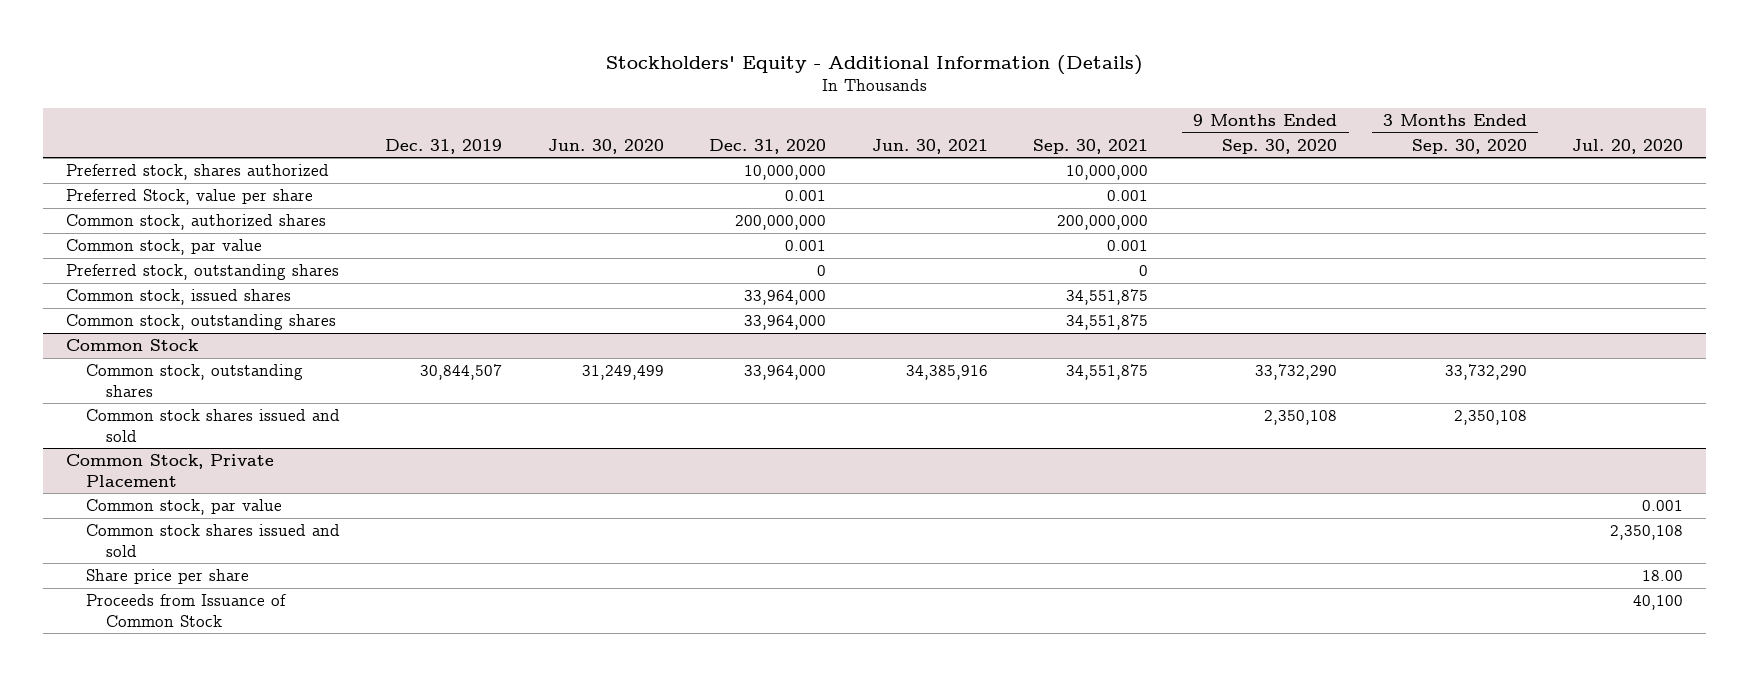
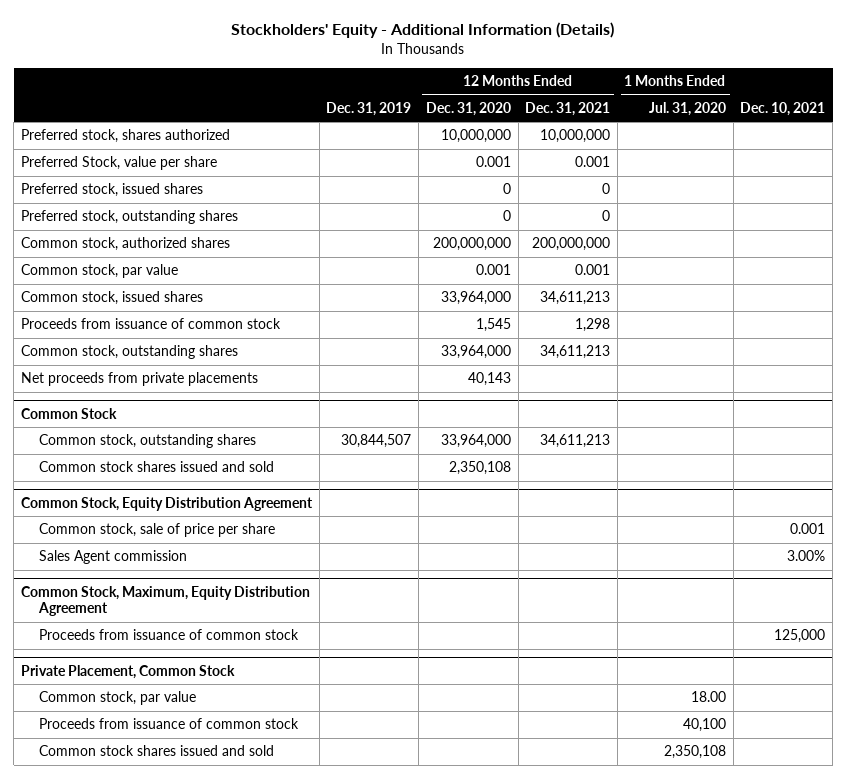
- | Dec. 31, 2019 | Jun. 30, 2020 | Dec. 31, 2020 | Jun. 30, 2021 | Sep. 30, 2021 | 9 Months Ended Sep. 30, 2020 | 3 Months Ended Sep. 30, 2020 | Jul. 20, 2020
+ | Dec. 31, 2019 | 12 Months Ended Dec. 31, 2020 | 12 Months Ended Dec. 31, 2021 | 1 Months Ended Jul. 31, 2020 | Dec. 10, 2021
+ Preferred stock, issued shares | | 0 | 0 | |
moved up: Preferred stock, outstanding shares | | 0 | 0 | |
+ Proceeds from issuance of common stock | | 1,545 | 1,298 | |
+ Net proceeds from private placements | | 40,143 | | |
- Common Stock, Private Placement
+ Common Stock, Equity Distribution Agreement
+ Common stock, sale of price per share | | | | | 0.001
+ Sales Agent commission | | | | | 3.00%
+ Common Stock, Maximum, Equity Distribution Agreement
+ Proceeds from issuance of common stock | | | | | 125,000
+ Private Placement, Common Stock
+ Proceeds from issuance of common stock | | | | 40,100 |
- Share price per share | | | | | | | | 18.00
- Proceeds from Issuance of Common Stock | | | | | | | | 40,100

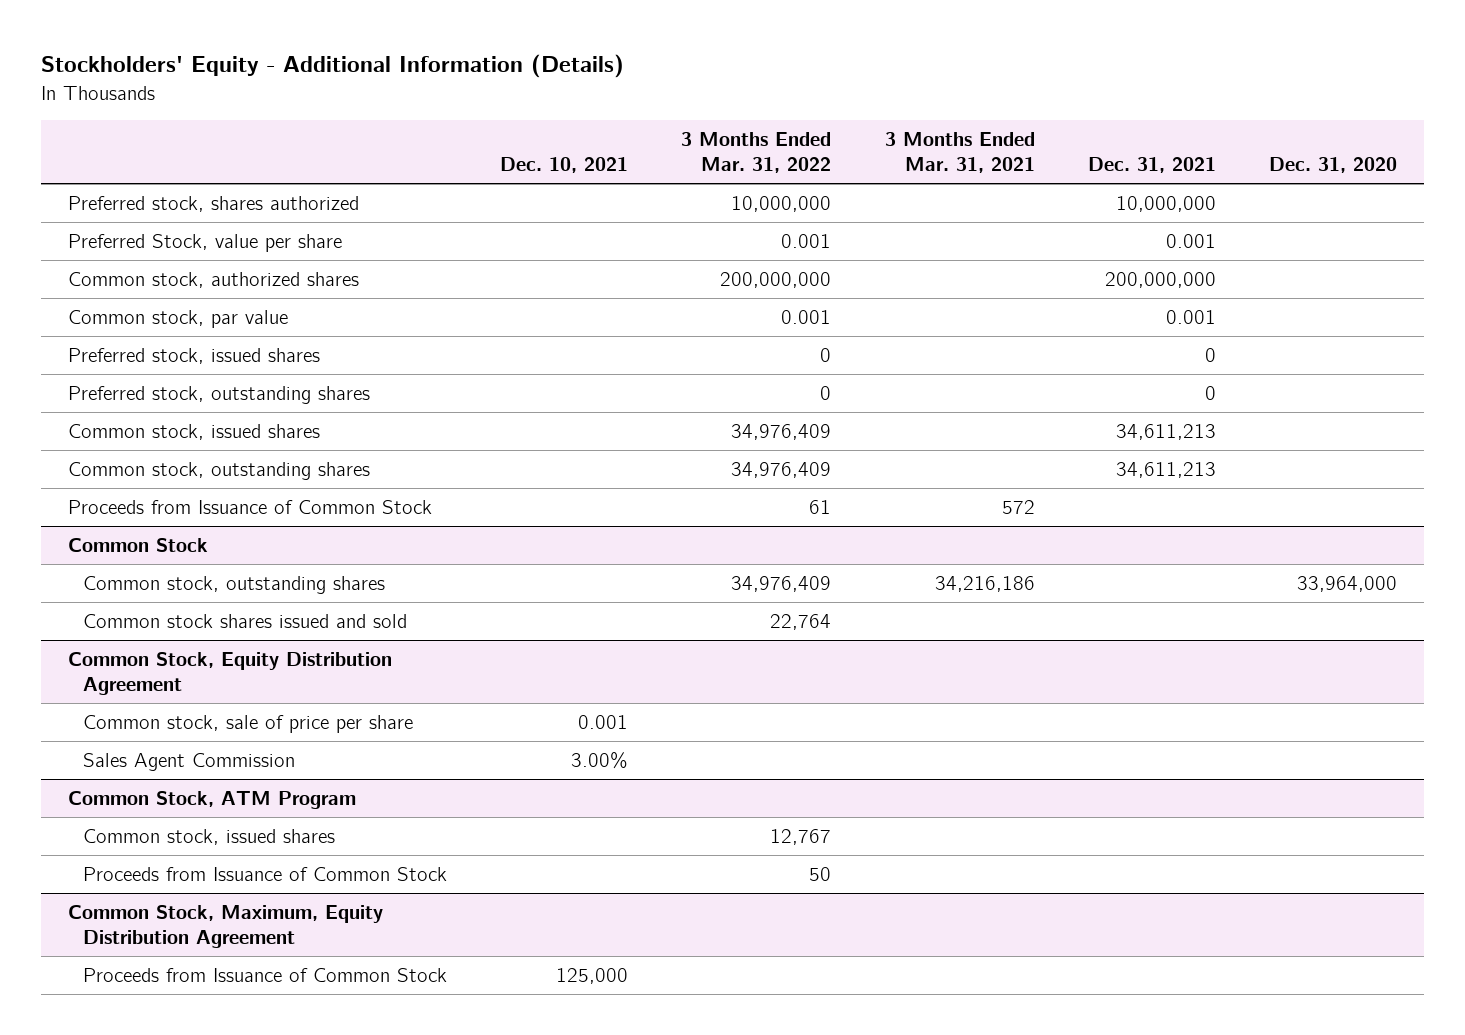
- | Dec. 31, 2019 | 12 Months Ended Dec. 31, 2020 | 12 Months Ended Dec. 31, 2021 | 1 Months Ended Jul. 31, 2020 | Dec. 10, 2021
+ | Dec. 10, 2021 | 3 Months Ended Mar. 31, 2022 | 3 Months Ended Mar. 31, 2021 | Dec. 31, 2021 | Dec. 31, 2020
moved down: Preferred stock, issued shares | | 0 | | 0 |
moved down: Preferred stock, outstanding shares | | 0 | | 0 |
- Proceeds from issuance of common stock | | 1,545 | 1,298 | |
- Net proceeds from private placements | | 40,143 | | |
+ Proceeds from Issuance of Common Stock | | 61 | 572 | |
@ Common Stock, Equity Distribution Agreement
- Sales Agent commission | | | | | 3.00%
+ Sales Agent Commission | 3.00% | | | |
+ Common Stock, ATM Program
+ Common stock, issued shares | | 12,767 | | |
+ Proceeds from Issuance of Common Stock | | 50 | | |
@ Common Stock, Maximum, Equity Distribution Agreement
- Proceeds from issuance of common stock | | | | | 125,000
- Private Placement, Common Stock
- Common stock, par value | | | | 18.00 |
- Proceeds from issuance of common stock | | | | 40,100 |
- Common stock shares issued and sold | | | | 2,350,108 |
@ Common Stock, Maximum, Equity Distribution Agreement
+ Proceeds from Issuance of Common Stock | 125,000 | | | |

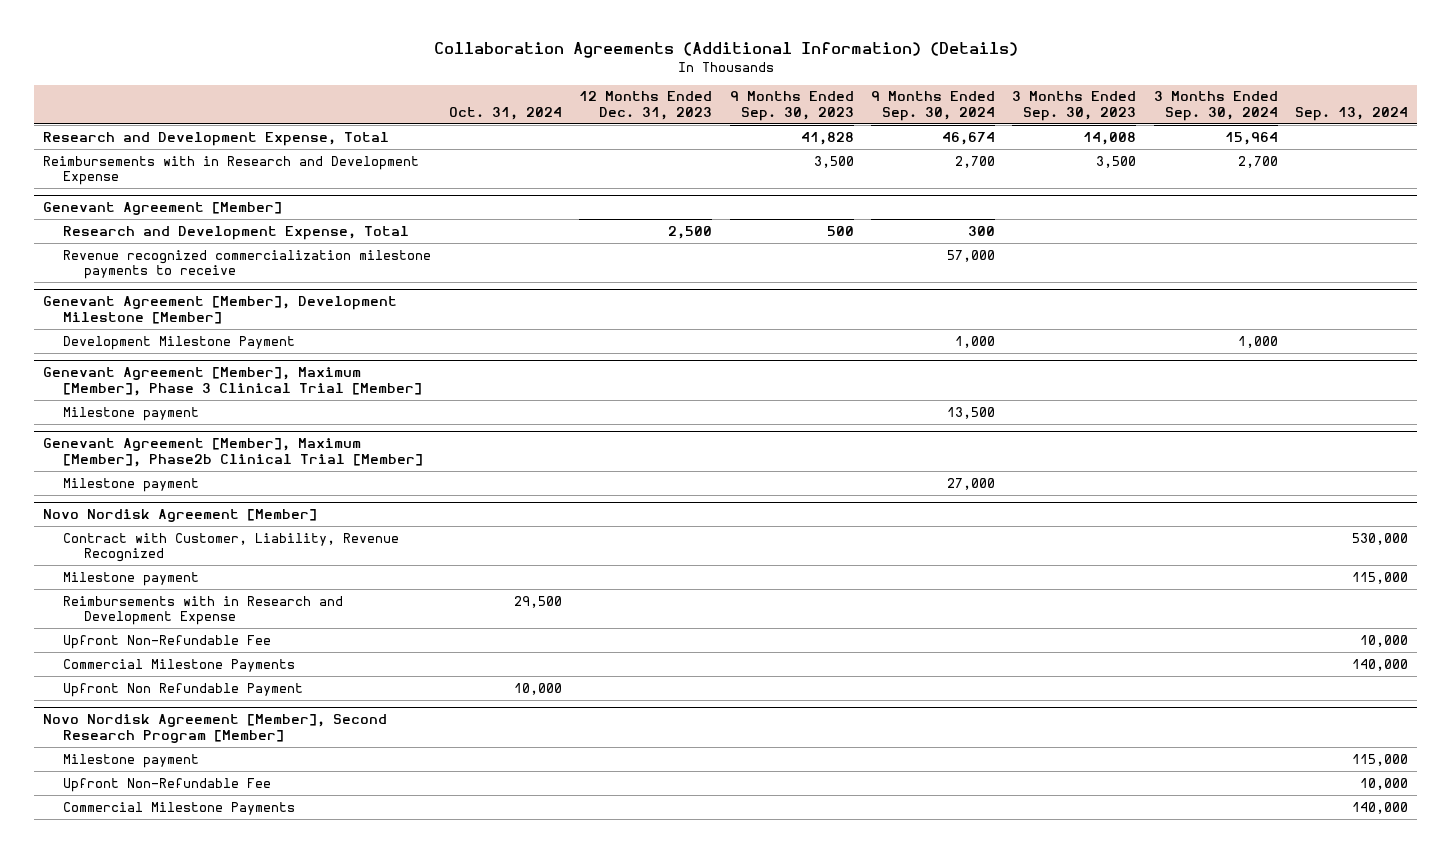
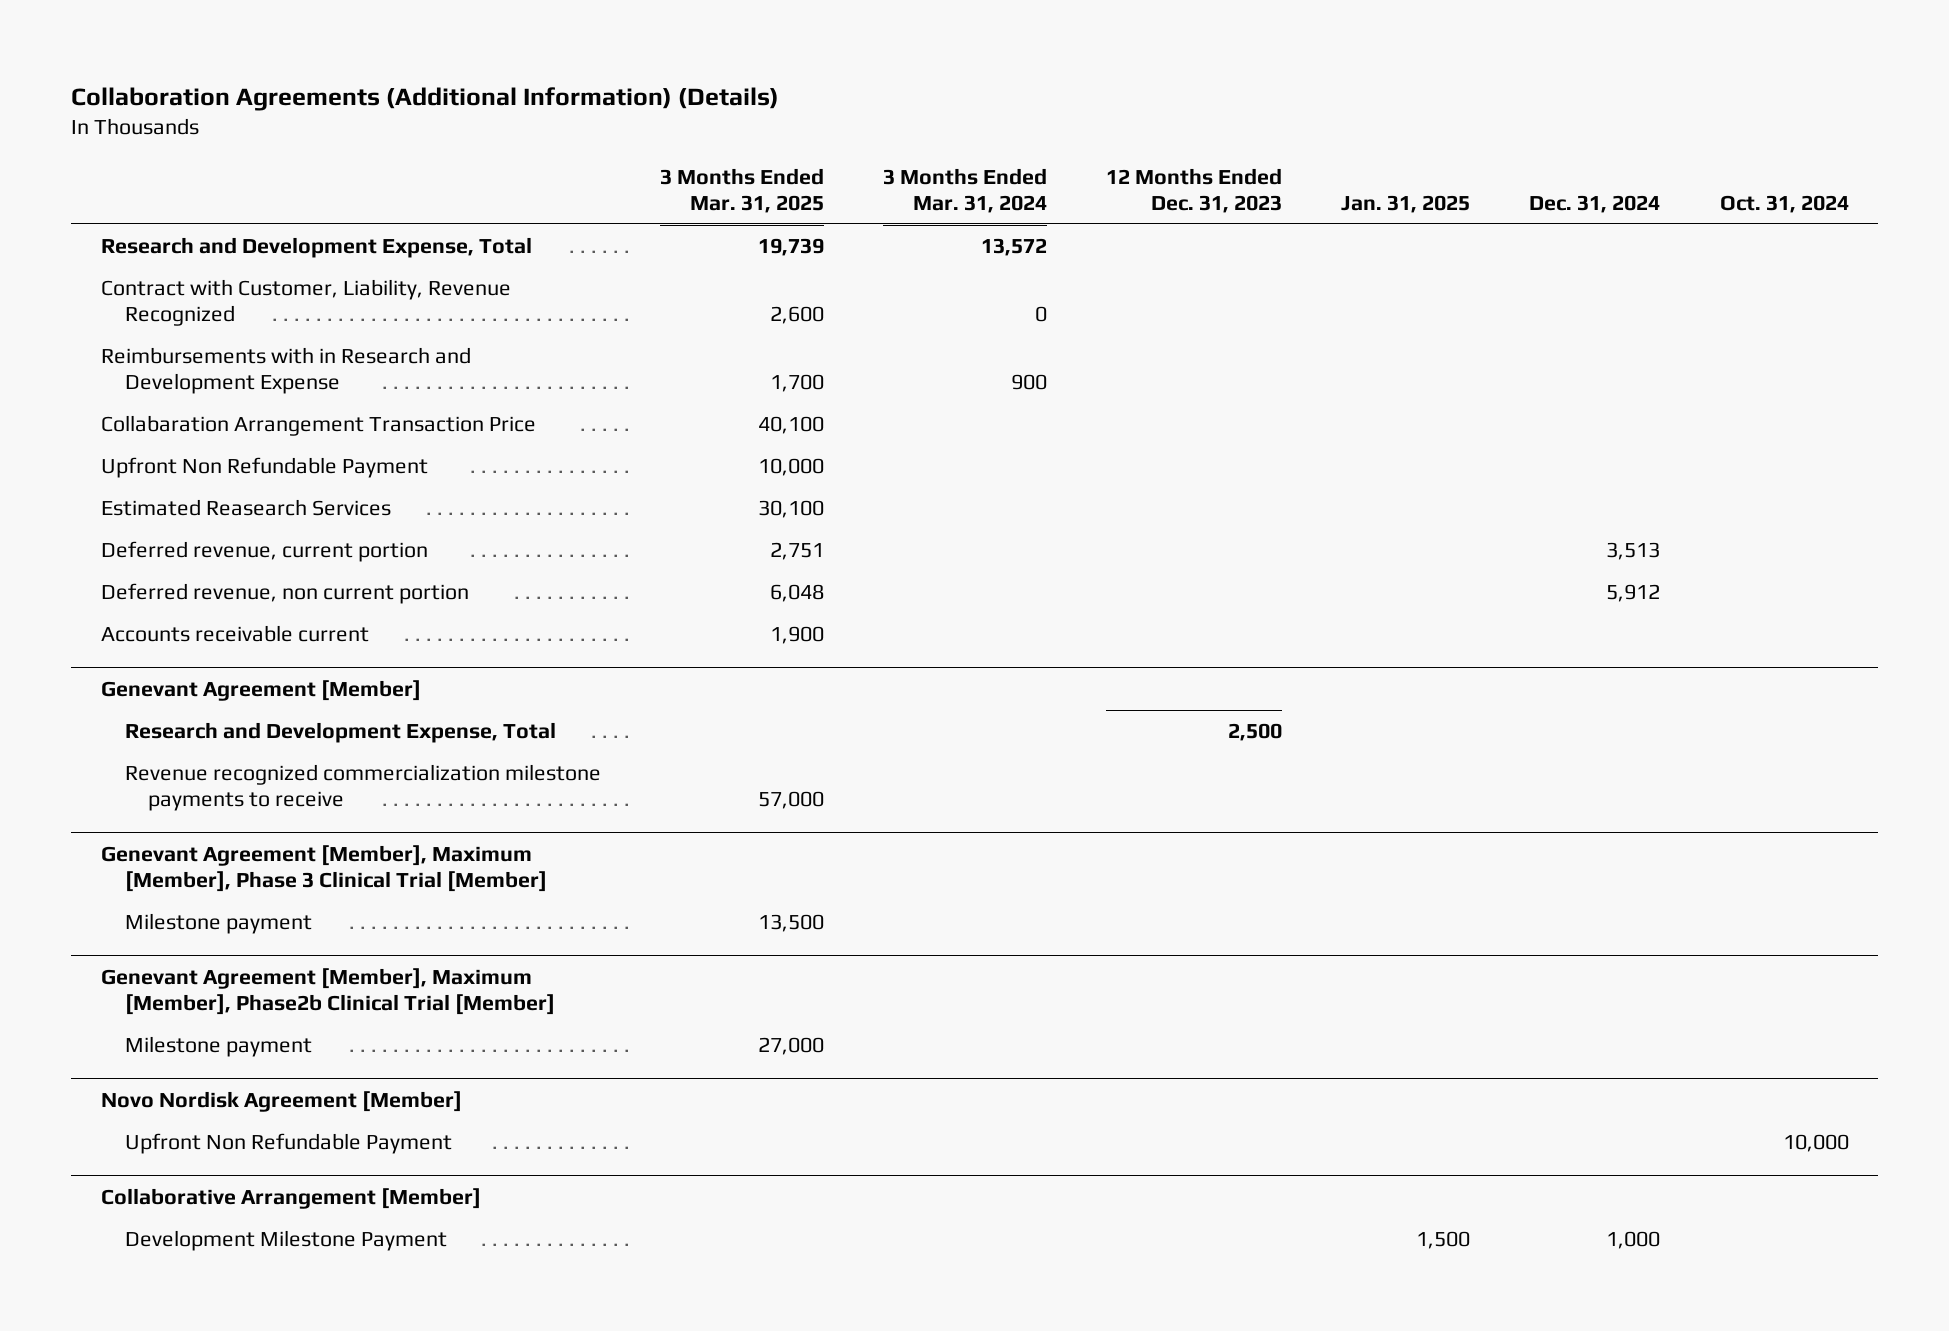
- | Oct. 31, 2024 | 12 Months Ended Dec. 31, 2023 | 9 Months Ended Sep. 30, 2023 | 9 Months Ended Sep. 30, 2024 | 3 Months Ended Sep. 30, 2023 | 3 Months Ended Sep. 30, 2024 | Sep. 13, 2024
+ | 3 Months Ended Mar. 31, 2025 | 3 Months Ended Mar. 31, 2024 | 12 Months Ended Dec. 31, 2023 | Jan. 31, 2025 | Dec. 31, 2024 | Oct. 31, 2024
+ Contract with Customer, Liability, Revenue Recognized | 2,600 | 0 | | | |
+ Collabaration Arrangement Transaction Price | 40,100 | | | | |
+ Upfront Non Refundable Payment | 10,000 | | | | |
+ Estimated Reasearch Services | 30,100 | | | | |
+ Deferred revenue, current portion | 2,751 | | | | 3,513 |
+ Deferred revenue, non current portion | 6,048 | | | | 5,912 |
+ Accounts receivable current | 1,900 | | | | |
- Genevant Agreement [Member], Development Milestone [Member]
- Development Milestone Payment | | | | 1,000 | | 1,000 |
@ Novo Nordisk Agreement [Member]
- Contract with Customer, Liability, Revenue Recognized | | | | | | | 530,000
- Milestone payment | | | | | | | 115,000
- Reimbursements with in Research and Development Expense | 29,500 | | | | | |
- Upfront Non-Refundable Fee | | | | | | | 10,000
- Commercial Milestone Payments | | | | | | | 140,000
- Novo Nordisk Agreement [Member], Second Research Program [Member]
- Milestone payment | | | | | | | 115,000
- Upfront Non-Refundable Fee | | | | | | | 10,000
- Commercial Milestone Payments | | | | | | | 140,000
+ Collaborative Arrangement [Member]
+ Development Milestone Payment | | | | 1,500 | 1,000 |

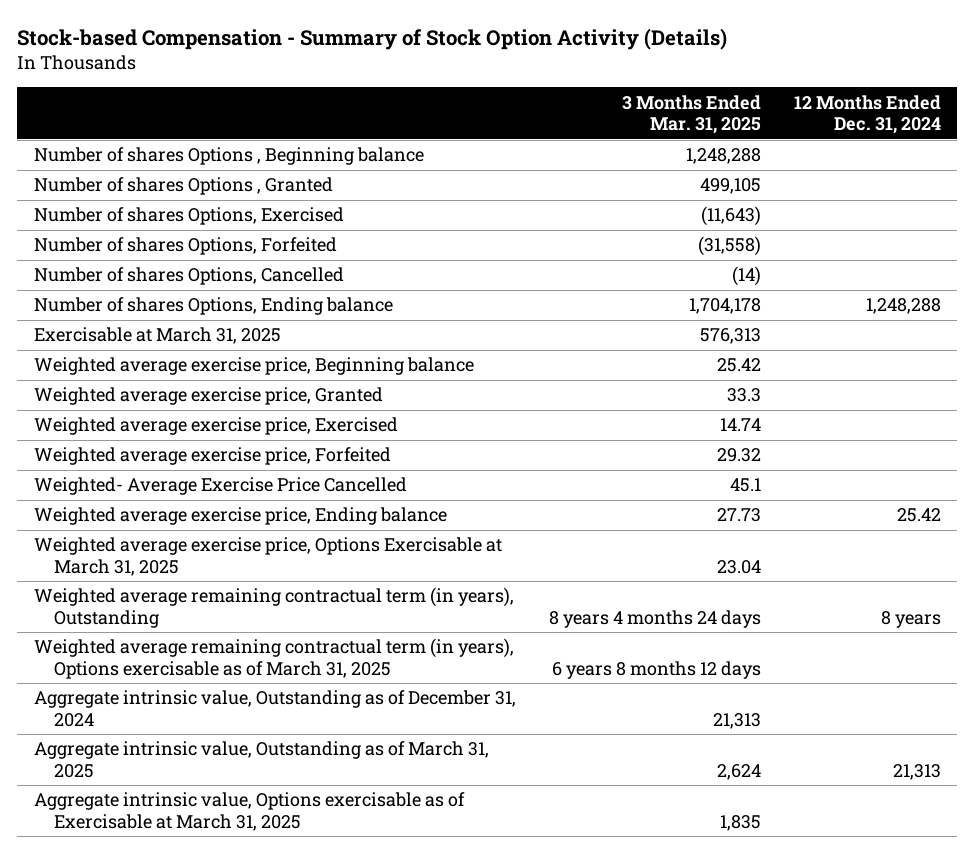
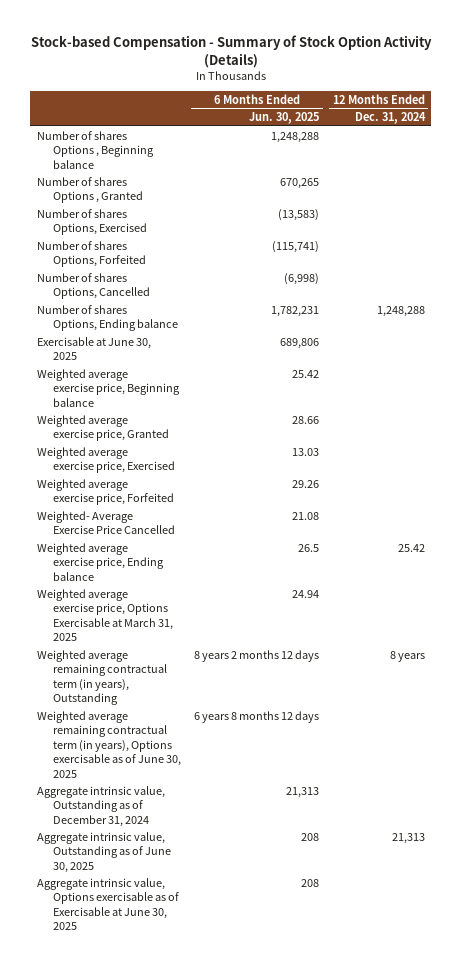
- | 3 Months Ended Mar. 31, 2025 | 12 Months Ended Dec. 31, 2024
+ | 6 Months Ended Jun. 30, 2025 | 12 Months Ended Dec. 31, 2024
- Exercisable at March 31, 2025 | 576,313 |
+ Exercisable at June 30, 2025 | 689,806 |
- Weighted average remaining contractual term (in years), Options exercisable as of March 31, 2025 | 6 years 8 months 12 days |
+ Weighted average remaining contractual term (in years), Options exercisable as of June 30, 2025 | 6 years 8 months 12 days |
- Aggregate intrinsic value, Outstanding as of March 31, 2025 | 2,624 | 21,313
- Aggregate intrinsic value, Options exercisable as of Exercisable at March 31, 2025 | 1,835 |
+ Aggregate intrinsic value, Outstanding as of June 30, 2025 | 208 | 21,313
+ Aggregate intrinsic value, Options exercisable as of Exercisable at June 30, 2025 | 208 |

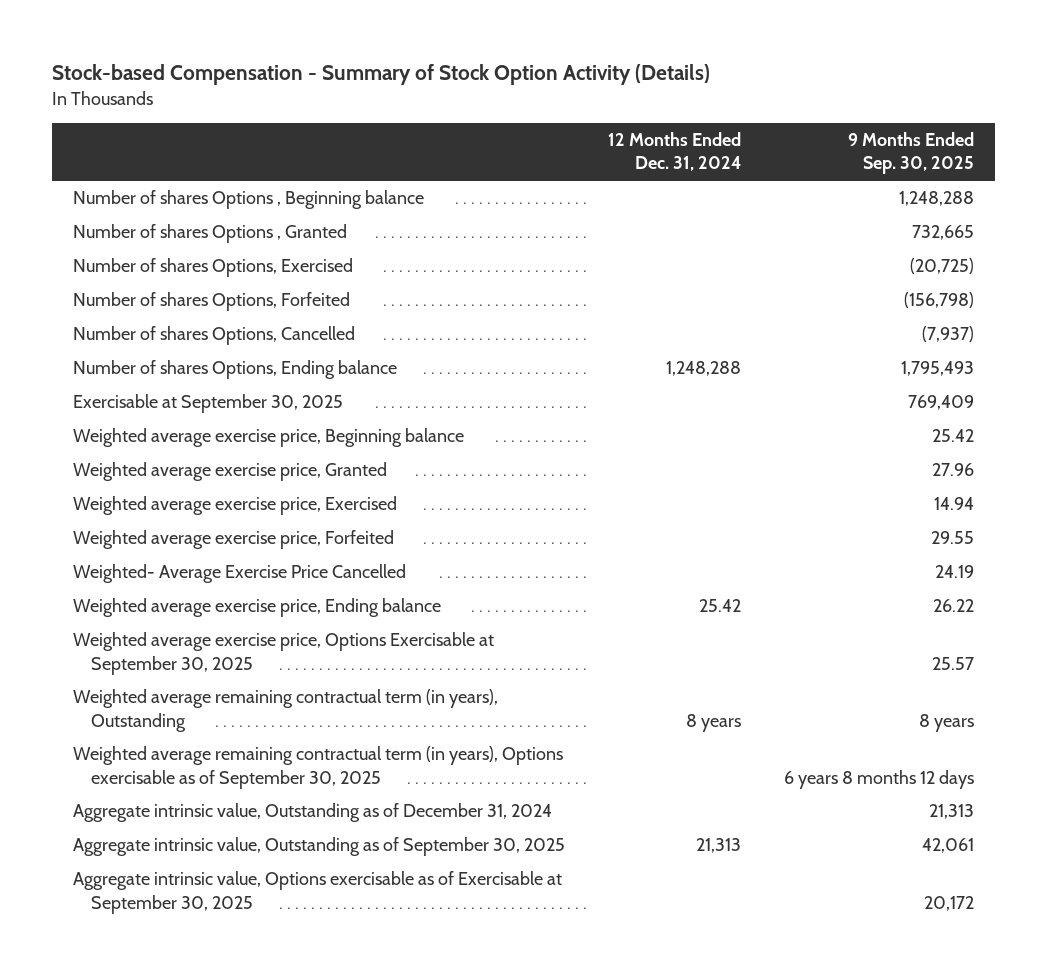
- | 6 Months Ended Jun. 30, 2025 | 12 Months Ended Dec. 31, 2024
+ | 12 Months Ended Dec. 31, 2024 | 9 Months Ended Sep. 30, 2025
- Exercisable at June 30, 2025 | 689,806 |
+ Exercisable at September 30, 2025 | | 769,409
- Weighted average exercise price, Options Exercisable at March 31, 2025 | 24.94 |
+ Weighted average exercise price, Options Exercisable at September 30, 2025 | | 25.57
- Weighted average remaining contractual term (in years), Options exercisable as of June 30, 2025 | 6 years 8 months 12 days |
+ Weighted average remaining contractual term (in years), Options exercisable as of September 30, 2025 | | 6 years 8 months 12 days
- Aggregate intrinsic value, Outstanding as of June 30, 2025 | 208 | 21,313
- Aggregate intrinsic value, Options exercisable as of Exercisable at June 30, 2025 | 208 |
+ Aggregate intrinsic value, Outstanding as of September 30, 2025 | 21,313 | 42,061
+ Aggregate intrinsic value, Options exercisable as of Exercisable at September 30, 2025 | | 20,172

